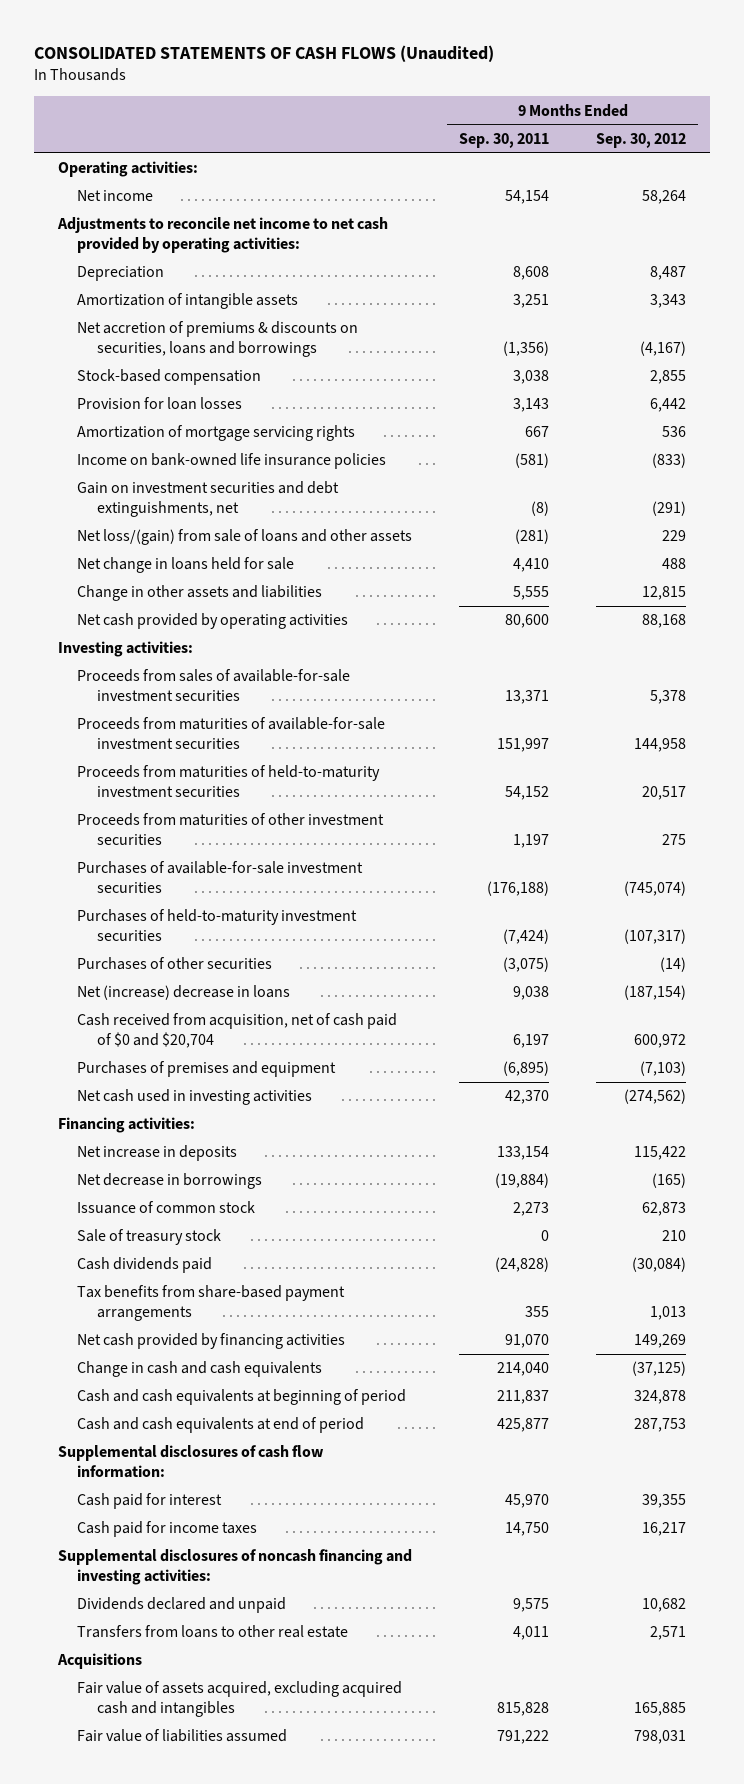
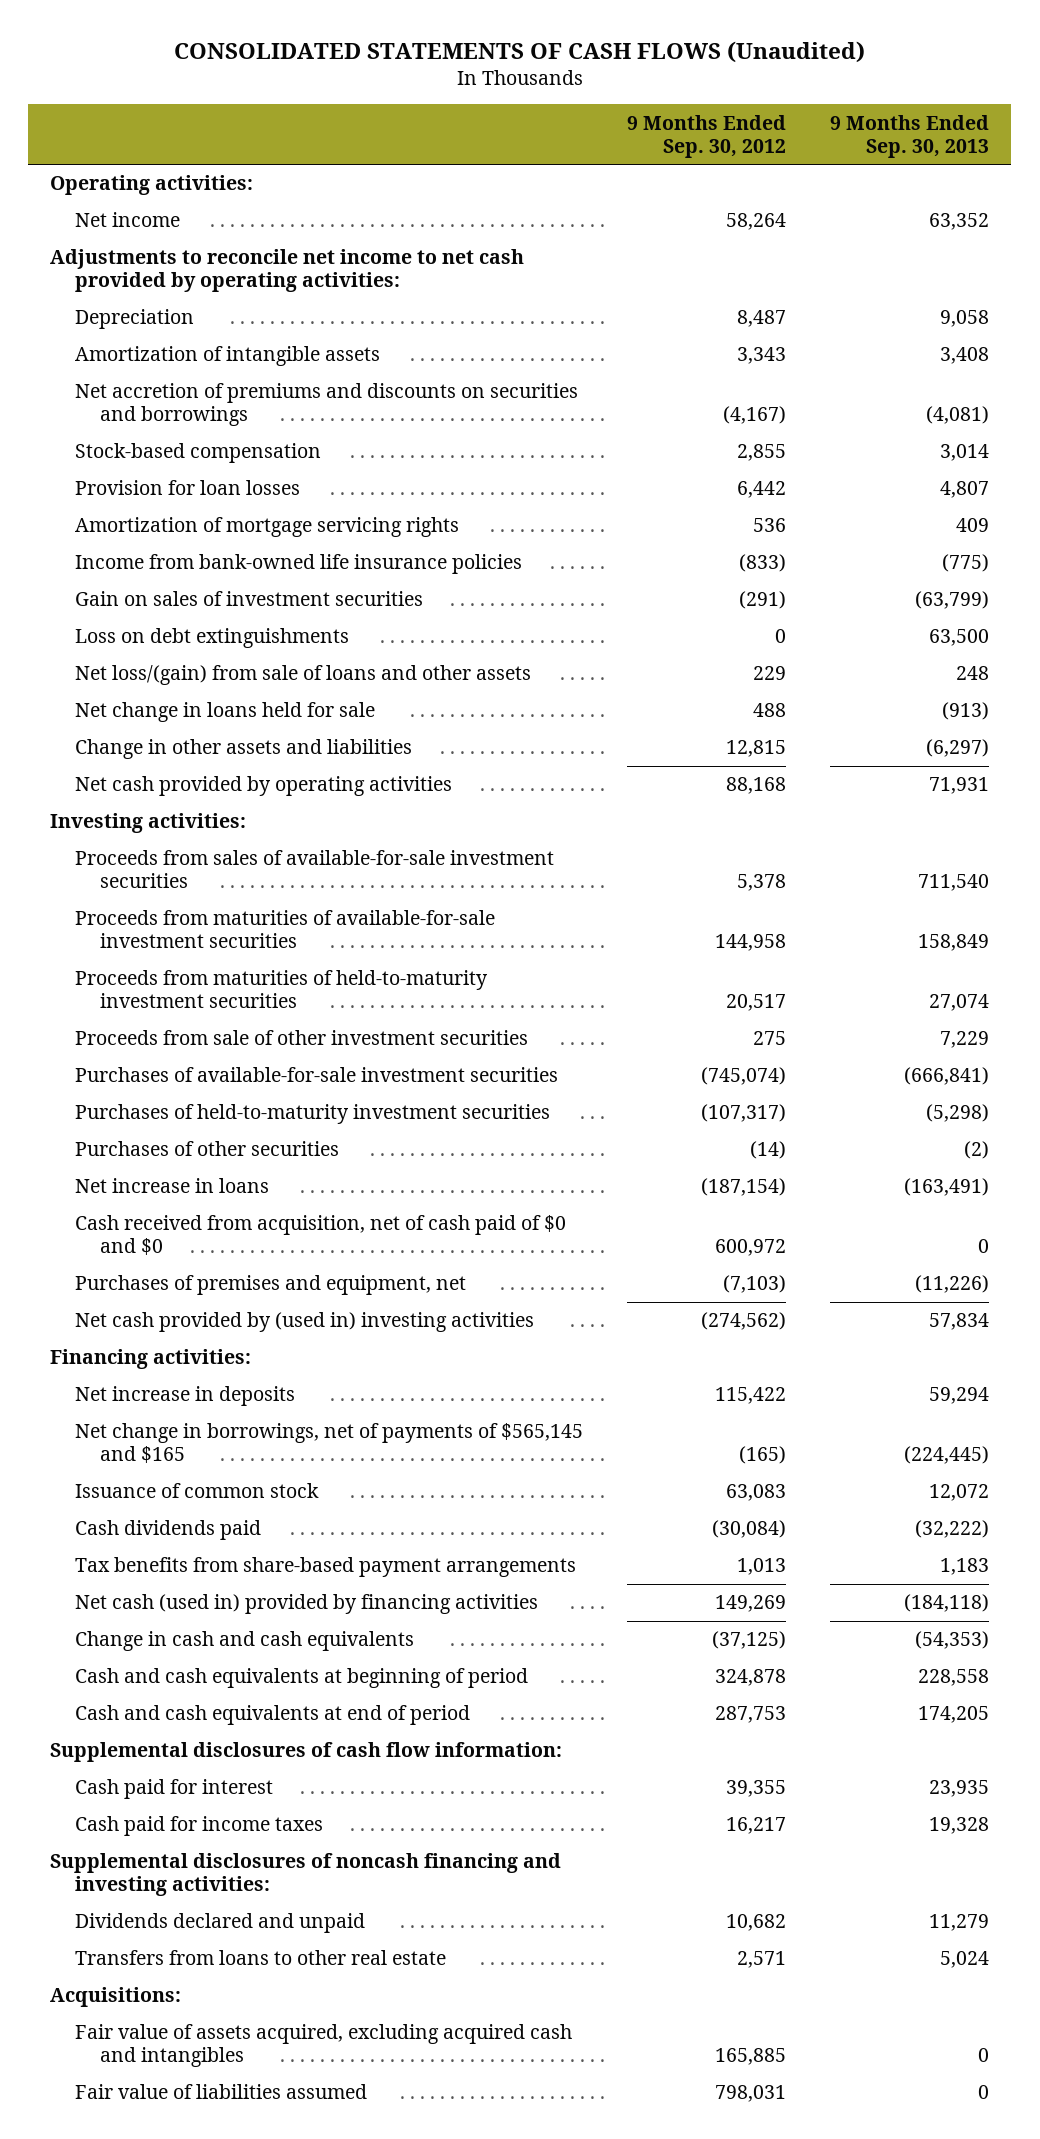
- | 9 Months Ended Sep. 30, 2011 | 9 Months Ended Sep. 30, 2012
+ | 9 Months Ended Sep. 30, 2012 | 9 Months Ended Sep. 30, 2013
- Net accretion of premiums & discounts on securities, loans and borrowings | (1,356) | (4,167)
+ Net accretion of premiums and discounts on securities and borrowings | (4,167) | (4,081)
- Income on bank-owned life insurance policies | (581) | (833)
- Gain on investment securities and debt extinguishments, net | (8) | (291)
+ Income from bank-owned life insurance policies | (833) | (775)
+ Gain on sales of investment securities | (291) | (63,799)
+ Loss on debt extinguishments | 0 | 63,500
- Proceeds from maturities of other investment securities | 1,197 | 275
+ Proceeds from sale of other investment securities | 275 | 7,229
- Net (increase) decrease in loans | 9,038 | (187,154)
- Cash received from acquisition, net of cash paid of $0 and $20,704 | 6,197 | 600,972
- Purchases of premises and equipment | (6,895) | (7,103)
- Net cash used in investing activities | 42,370 | (274,562)
+ Net increase in loans | (187,154) | (163,491)
+ Cash received from acquisition, net of cash paid of $0 and $0 | 600,972 | 0
+ Purchases of premises and equipment, net | (7,103) | (11,226)
+ Net cash provided by (used in) investing activities | (274,562) | 57,834
- Net decrease in borrowings | (19,884) | (165)
- Issuance of common stock | 2,273 | 62,873
- Sale of treasury stock | 0 | 210
+ Net change in borrowings, net of payments of $565,145 and $165 | (165) | (224,445)
+ Issuance of common stock | 63,083 | 12,072
- Net cash provided by financing activities | 91,070 | 149,269
+ Net cash (used in) provided by financing activities | 149,269 | (184,118)
- Acquisitions
+ Acquisitions:

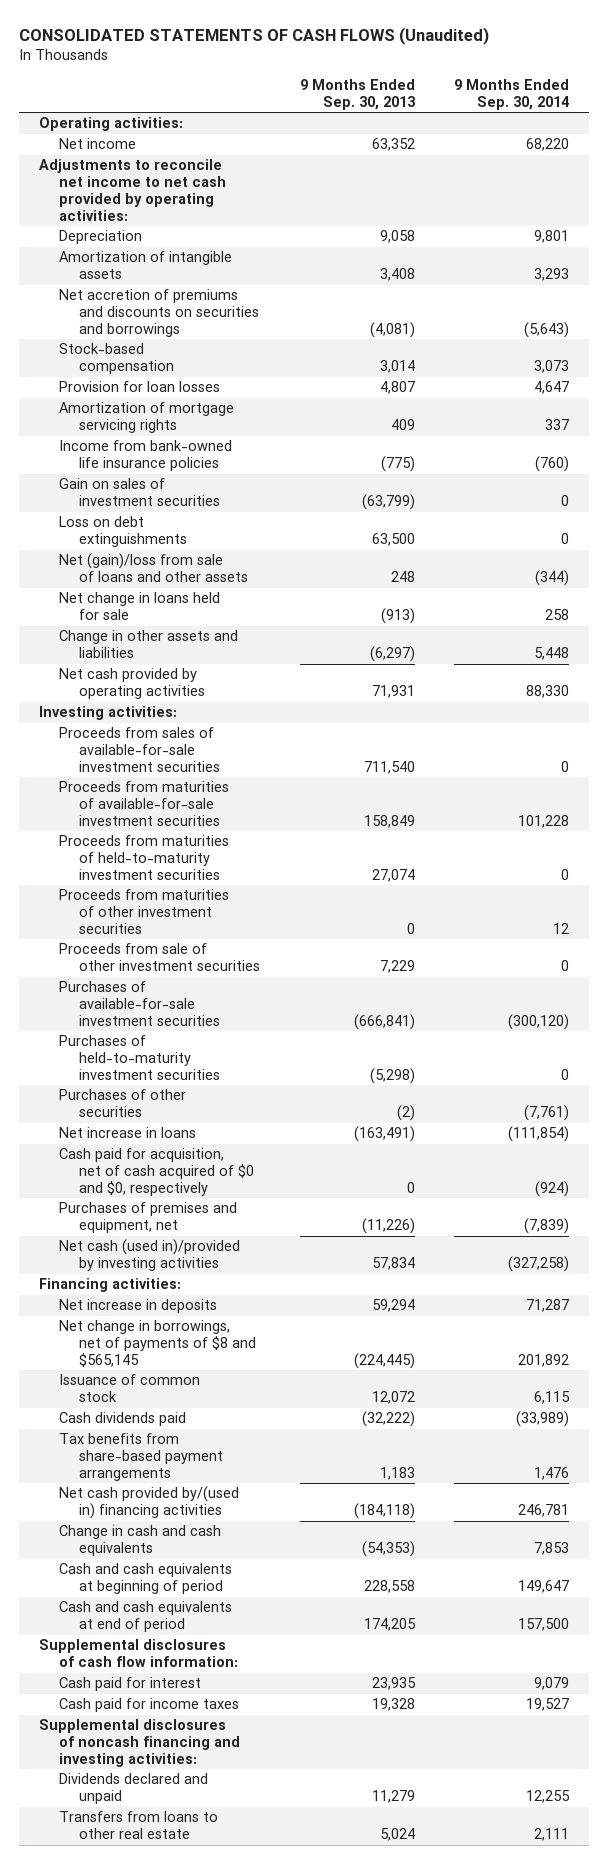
- | 9 Months Ended Sep. 30, 2012 | 9 Months Ended Sep. 30, 2013
+ | 9 Months Ended Sep. 30, 2013 | 9 Months Ended Sep. 30, 2014
- Net loss/(gain) from sale of loans and other assets | 229 | 248
+ Net (gain)/loss from sale of loans and other assets | 248 | (344)
+ Proceeds from maturities of other investment securities | 0 | 12
- Cash received from acquisition, net of cash paid of $0 and $0 | 600,972 | 0
+ Cash paid for acquisition, net of cash acquired of $0 and $0, respectively | 0 | (924)
- Net cash provided by (used in) investing activities | (274,562) | 57,834
+ Net cash (used in)/provided by investing activities | 57,834 | (327,258)
- Net change in borrowings, net of payments of $565,145 and $165 | (165) | (224,445)
+ Net change in borrowings, net of payments of $8 and $565,145 | (224,445) | 201,892
- Net cash (used in) provided by financing activities | 149,269 | (184,118)
+ Net cash provided by/(used in) financing activities | (184,118) | 246,781
- Acquisitions:
- Fair value of assets acquired, excluding acquired cash and intangibles | 165,885 | 0
- Fair value of liabilities assumed | 798,031 | 0

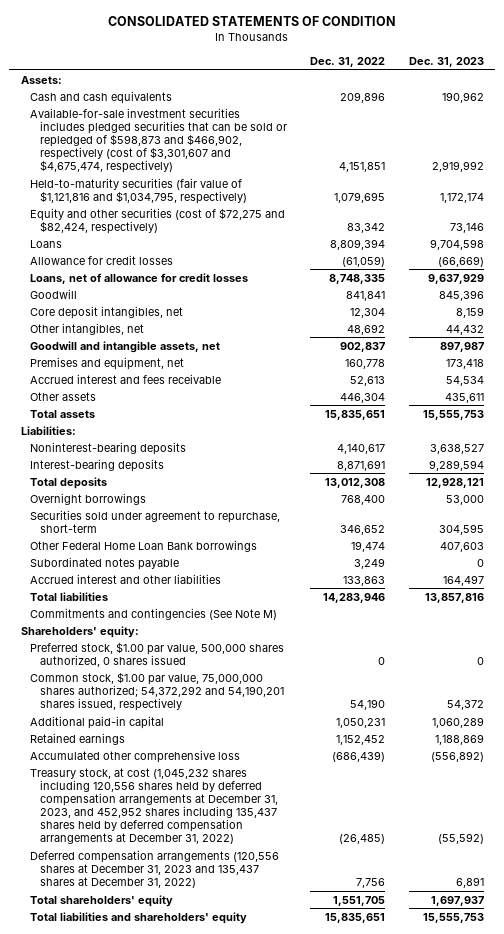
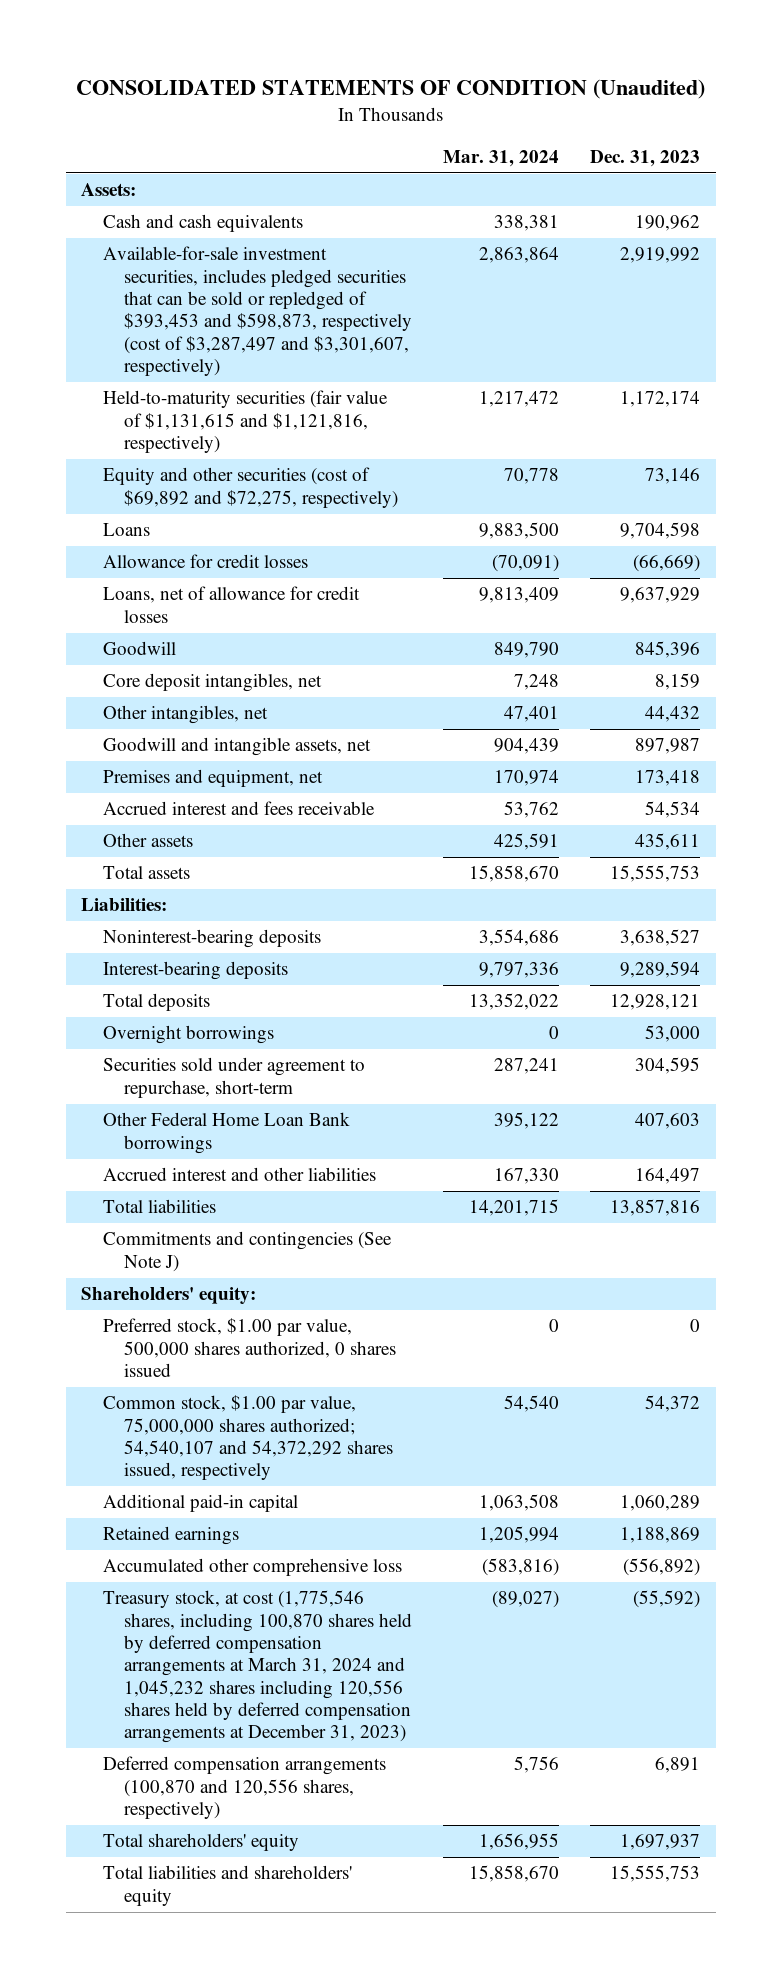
- CONSOLIDATED STATEMENTS OF CONDITION
+ CONSOLIDATED STATEMENTS OF CONDITION (Unaudited)
- | Dec. 31, 2022 | Dec. 31, 2023
+ | Mar. 31, 2024 | Dec. 31, 2023
- Available-for-sale investment securities includes pledged securities that can be sold or repledged of $598,873 and $466,902, respectively (cost of $3,301,607 and $4,675,474, respectively) | 4,151,851 | 2,919,992
- Held-to-maturity securities (fair value of $1,121,816 and $1,034,795, respectively) | 1,079,695 | 1,172,174
- Equity and other securities (cost of $72,275 and $82,424, respectively) | 83,342 | 73,146
+ Available-for-sale investment securities, includes pledged securities that can be sold or repledged of $393,453 and $598,873, respectively (cost of $3,287,497 and $3,301,607, respectively) | 2,863,864 | 2,919,992
+ Held-to-maturity securities (fair value of $1,131,615 and $1,121,816, respectively) | 1,217,472 | 1,172,174
+ Equity and other securities (cost of $69,892 and $72,275, respectively) | 70,778 | 73,146
- Subordinated notes payable | 3,249 | 0
- Commitments and contingencies (See Note M)
+ Commitments and contingencies (See Note J)
- Common stock, $1.00 par value, 75,000,000 shares authorized; 54,372,292 and 54,190,201 shares issued, respectively | 54,190 | 54,372
+ Common stock, $1.00 par value, 75,000,000 shares authorized; 54,540,107 and 54,372,292 shares issued, respectively | 54,540 | 54,372
- Treasury stock, at cost (1,045,232 shares including 120,556 shares held by deferred compensation arrangements at December 31, 2023, and 452,952 shares including 135,437 shares held by deferred compensation arrangements at December 31, 2022) | (26,485) | (55,592)
- Deferred compensation arrangements (120,556 shares at December 31, 2023 and 135,437 shares at December 31, 2022) | 7,756 | 6,891
+ Treasury stock, at cost (1,775,546 shares, including 100,870 shares held by deferred compensation arrangements at March 31, 2024 and 1,045,232 shares including 120,556 shares held by deferred compensation arrangements at December 31, 2023) | (89,027) | (55,592)
+ Deferred compensation arrangements (100,870 and 120,556 shares, respectively) | 5,756 | 6,891

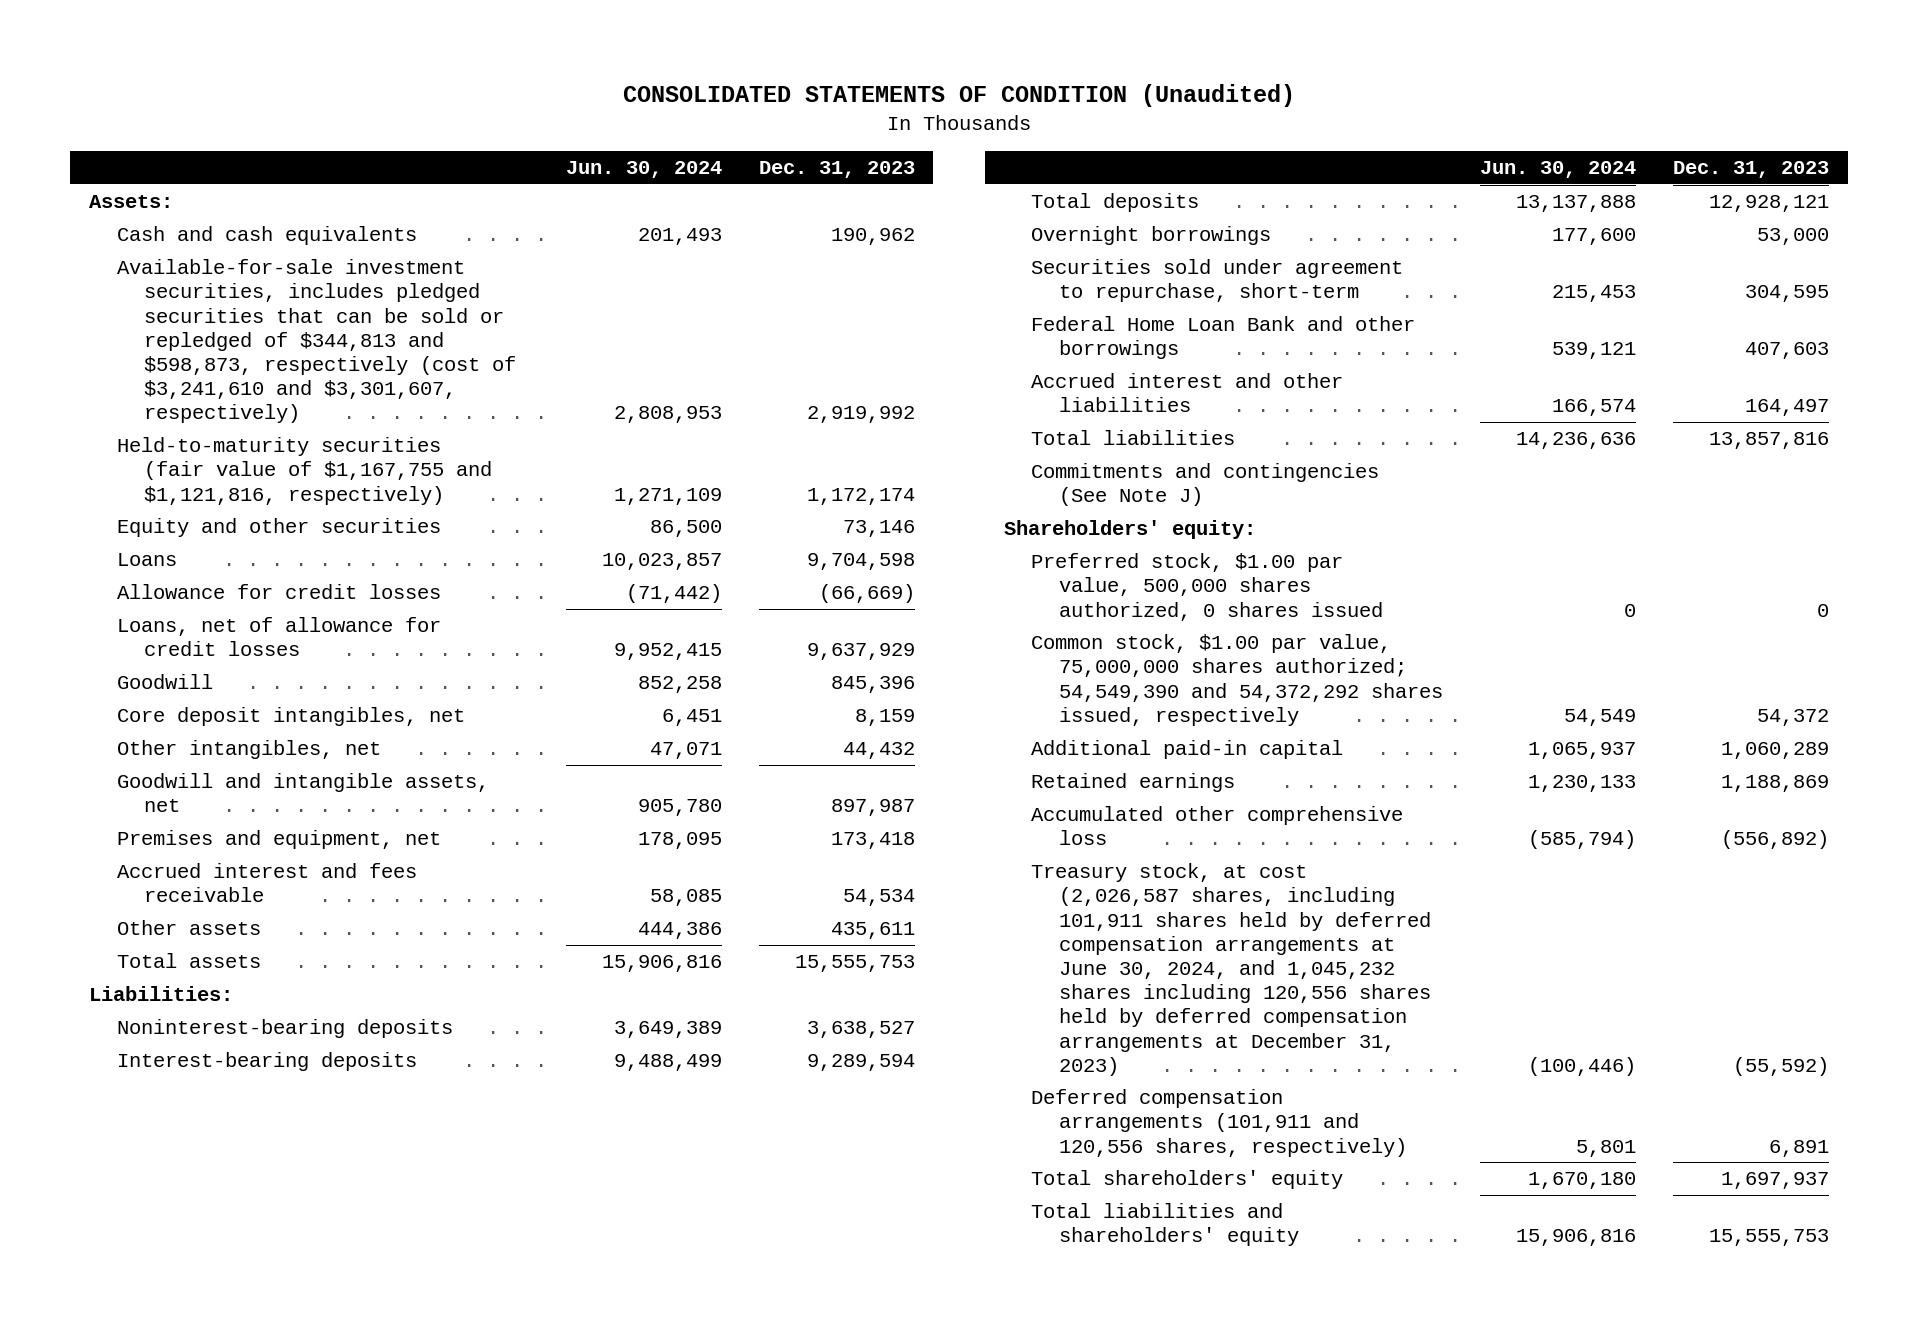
- | Mar. 31, 2024 | Dec. 31, 2023
+ | Jun. 30, 2024 | Dec. 31, 2023
- Available-for-sale investment securities, includes pledged securities that can be sold or repledged of $393,453 and $598,873, respectively (cost of $3,287,497 and $3,301,607, respectively) | 2,863,864 | 2,919,992
- Held-to-maturity securities (fair value of $1,131,615 and $1,121,816, respectively) | 1,217,472 | 1,172,174
- Equity and other securities (cost of $69,892 and $72,275, respectively) | 70,778 | 73,146
+ Available-for-sale investment securities, includes pledged securities that can be sold or repledged of $344,813 and $598,873, respectively (cost of $3,241,610 and $3,301,607, respectively) | 2,808,953 | 2,919,992
+ Held-to-maturity securities (fair value of $1,167,755 and $1,121,816, respectively) | 1,271,109 | 1,172,174
+ Equity and other securities | 86,500 | 73,146
- Other Federal Home Loan Bank borrowings | 395,122 | 407,603
+ Federal Home Loan Bank and other borrowings | 539,121 | 407,603
- Common stock, $1.00 par value, 75,000,000 shares authorized; 54,540,107 and 54,372,292 shares issued, respectively | 54,540 | 54,372
+ Common stock, $1.00 par value, 75,000,000 shares authorized; 54,549,390 and 54,372,292 shares issued, respectively | 54,549 | 54,372
- Treasury stock, at cost (1,775,546 shares, including 100,870 shares held by deferred compensation arrangements at March 31, 2024 and 1,045,232 shares including 120,556 shares held by deferred compensation arrangements at December 31, 2023) | (89,027) | (55,592)
- Deferred compensation arrangements (100,870 and 120,556 shares, respectively) | 5,756 | 6,891
+ Treasury stock, at cost (2,026,587 shares, including 101,911 shares held by deferred compensation arrangements at June 30, 2024, and 1,045,232 shares including 120,556 shares held by deferred compensation arrangements at December 31, 2023) | (100,446) | (55,592)
+ Deferred compensation arrangements (101,911 and 120,556 shares, respectively) | 5,801 | 6,891

